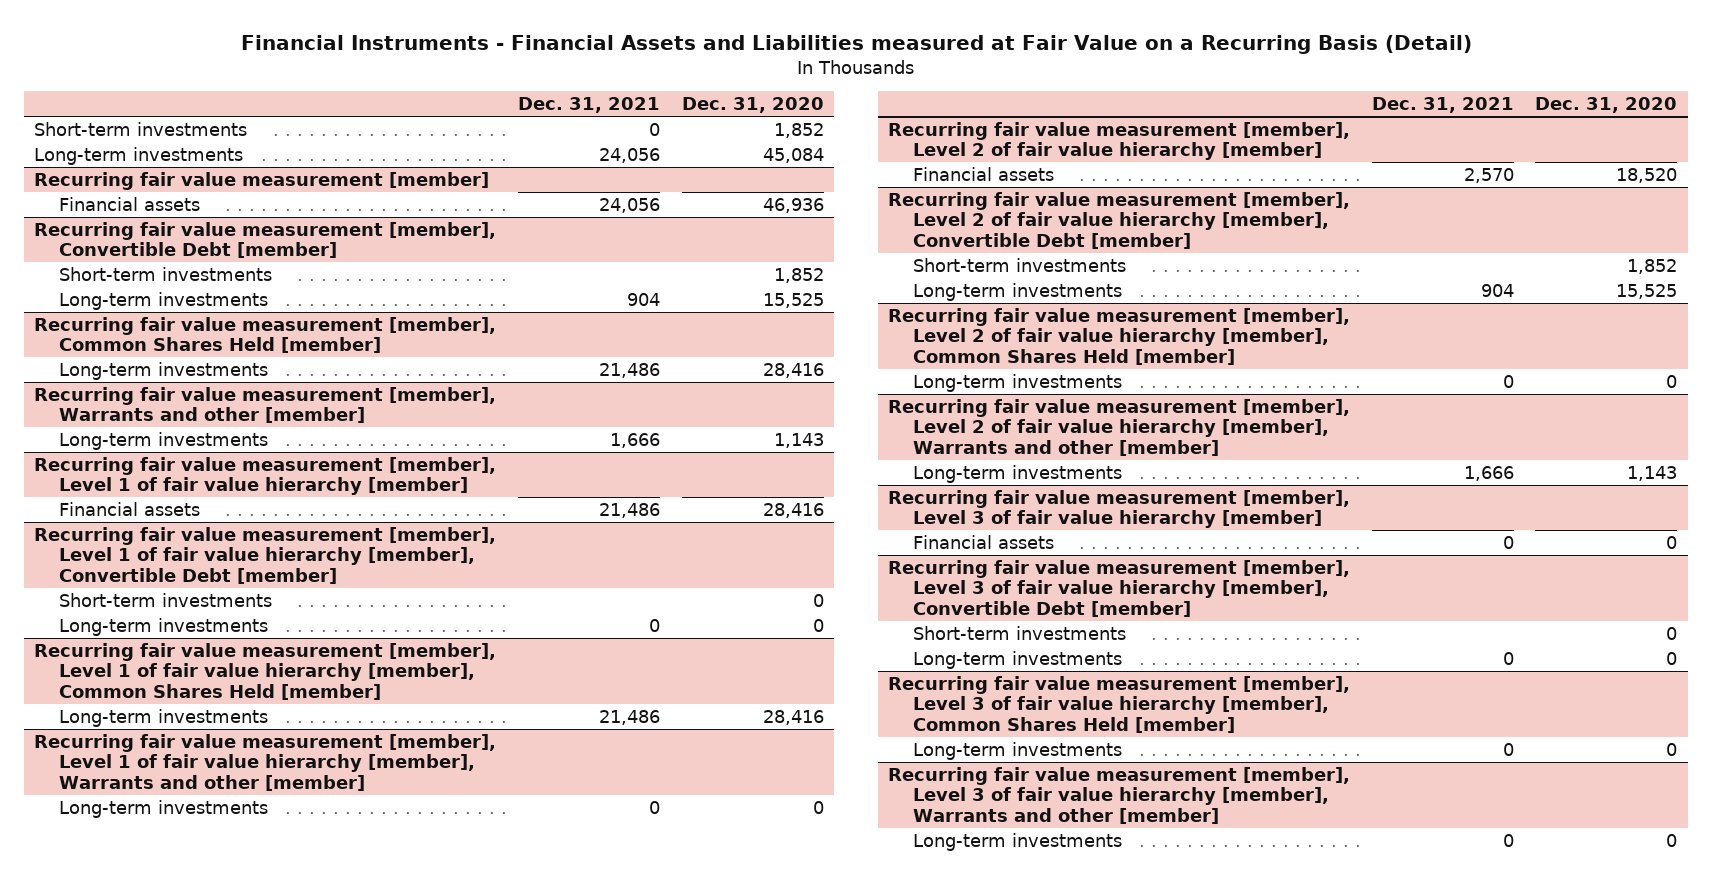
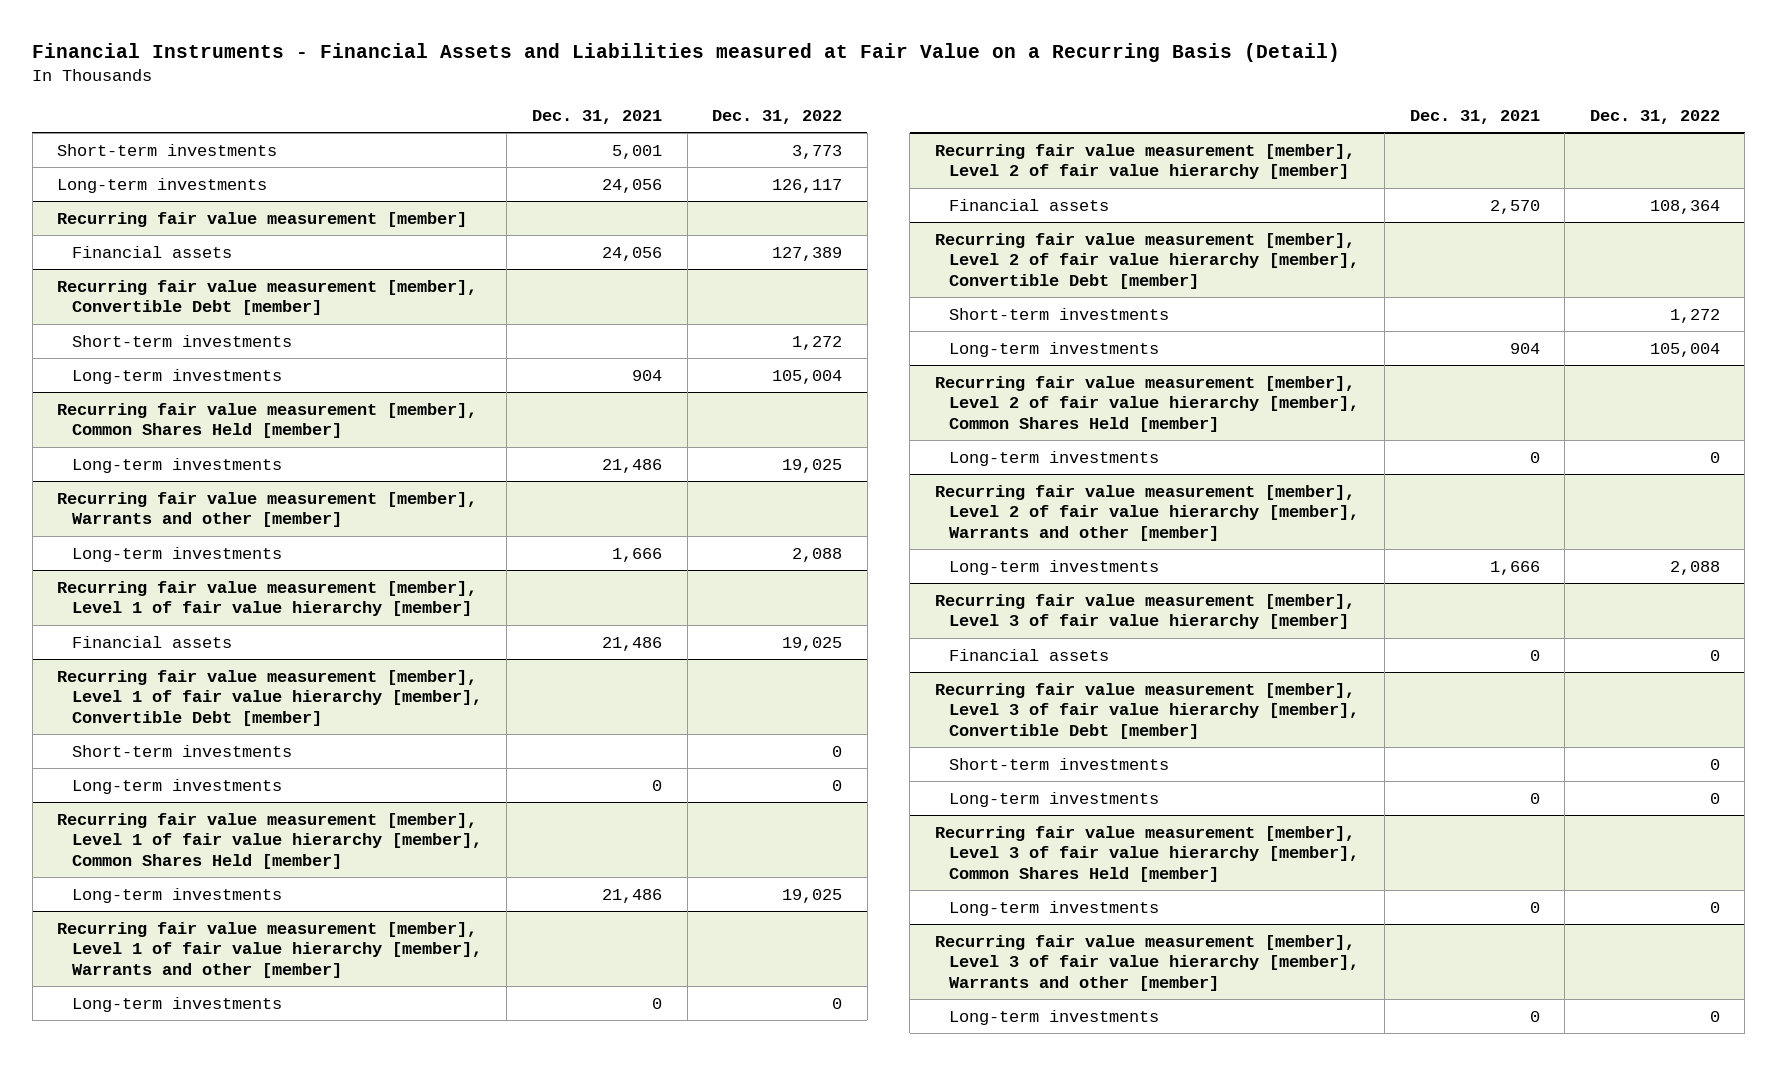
- | Dec. 31, 2021 | Dec. 31, 2020
+ | Dec. 31, 2021 | Dec. 31, 2022
- Short-term investments | 0 | 1,852
+ Short-term investments | 5,001 | 3,773

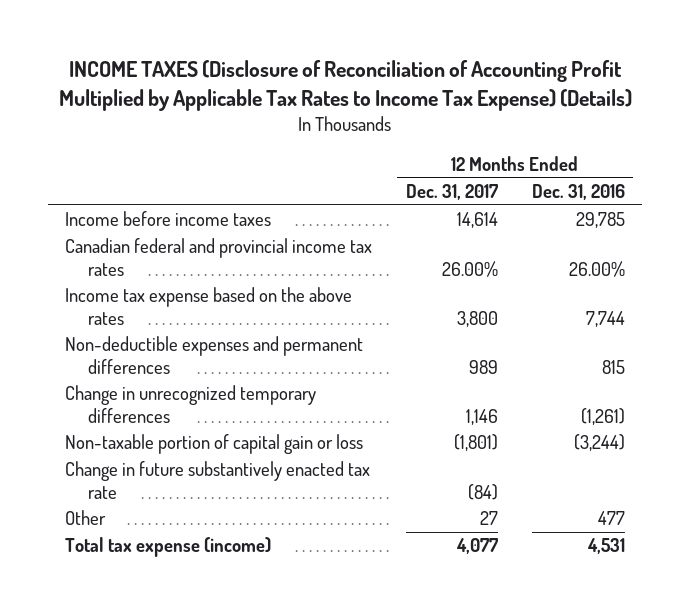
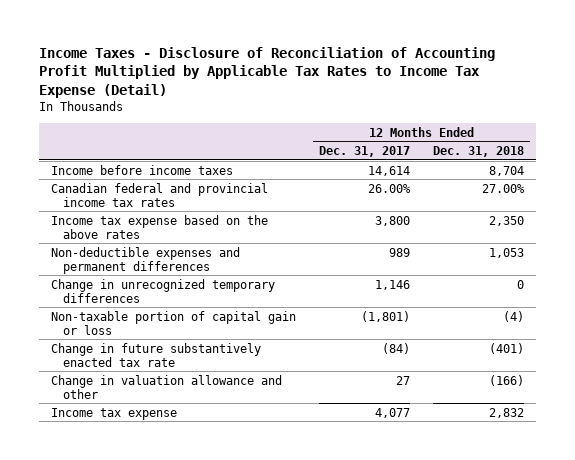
- INCOME TAXES (Disclosure of Reconciliation of Accounting Profit Multiplied by Applicable Tax Rates to Income Tax Expense) (Details)
+ Income Taxes - Disclosure of Reconciliation of Accounting Profit Multiplied by Applicable Tax Rates to Income Tax Expense (Detail)
- | 12 Months Ended Dec. 31, 2017 | 12 Months Ended Dec. 31, 2016
+ | 12 Months Ended Dec. 31, 2017 | 12 Months Ended Dec. 31, 2018
- Other | 27 | 477
- Total tax expense (income) | 4,077 | 4,531
+ Change in valuation allowance and other | 27 | (166)
+ Income tax expense | 4,077 | 2,832

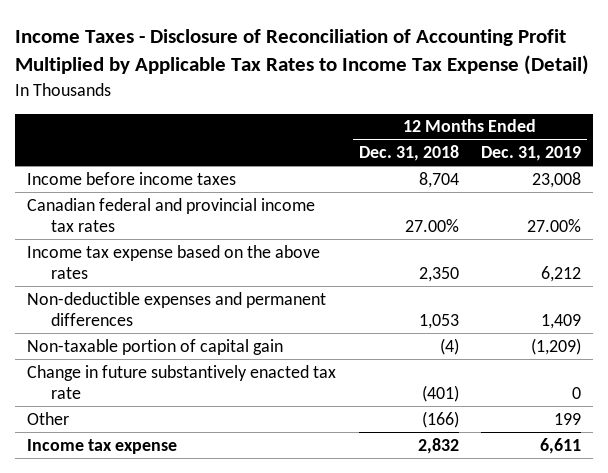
- | 12 Months Ended Dec. 31, 2017 | 12 Months Ended Dec. 31, 2018
+ | 12 Months Ended Dec. 31, 2018 | 12 Months Ended Dec. 31, 2019
- Change in unrecognized temporary differences | 1,146 | 0
- Non-taxable portion of capital gain or loss | (1,801) | (4)
+ Non-taxable portion of capital gain | (4) | (1,209)
- Change in valuation allowance and other | 27 | (166)
+ Other | (166) | 199

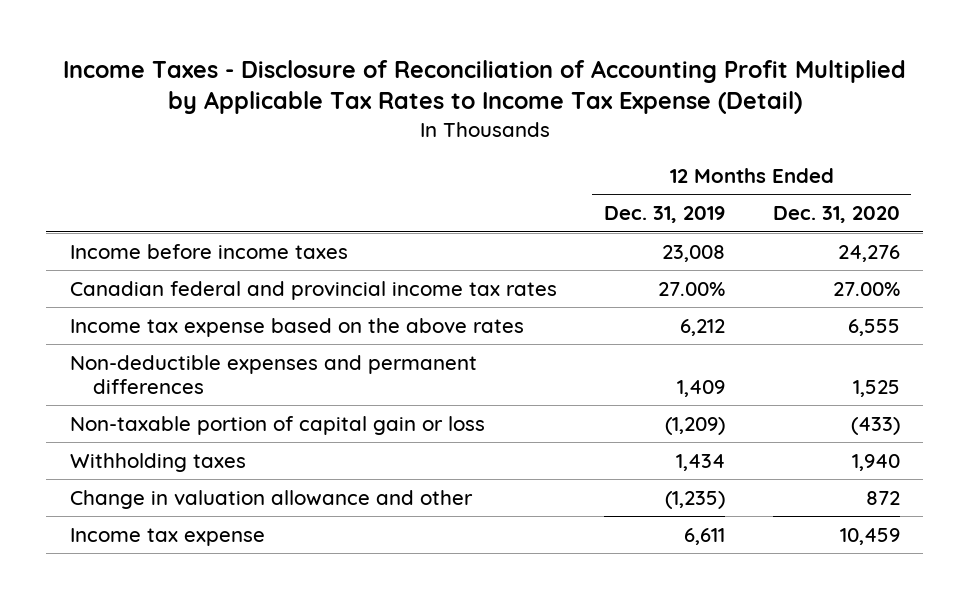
- | 12 Months Ended Dec. 31, 2018 | 12 Months Ended Dec. 31, 2019
+ | 12 Months Ended Dec. 31, 2019 | 12 Months Ended Dec. 31, 2020
- Non-taxable portion of capital gain | (4) | (1,209)
- Change in future substantively enacted tax rate | (401) | 0
- Other | (166) | 199
+ Non-taxable portion of capital gain or loss | (1,209) | (433)
+ Withholding taxes | 1,434 | 1,940
+ Change in valuation allowance and other | (1,235) | 872

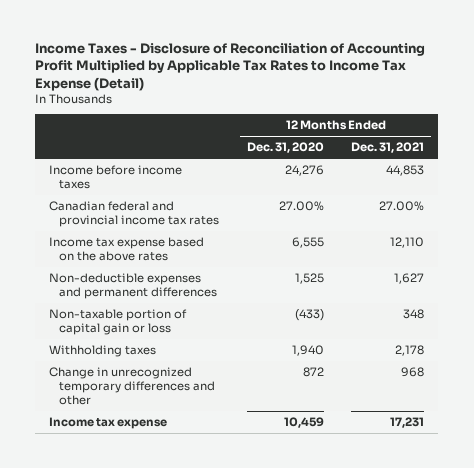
- | 12 Months Ended Dec. 31, 2019 | 12 Months Ended Dec. 31, 2020
+ | 12 Months Ended Dec. 31, 2020 | 12 Months Ended Dec. 31, 2021
- Change in valuation allowance and other | (1,235) | 872
+ Change in unrecognized temporary differences and other | 872 | 968

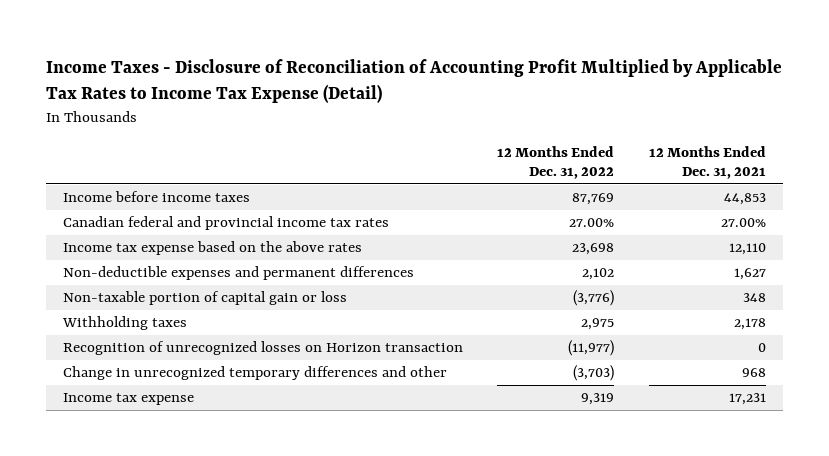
- | 12 Months Ended Dec. 31, 2020 | 12 Months Ended Dec. 31, 2021
+ | 12 Months Ended Dec. 31, 2022 | 12 Months Ended Dec. 31, 2021
+ Recognition of unrecognized losses on Horizon transaction | (11,977) | 0

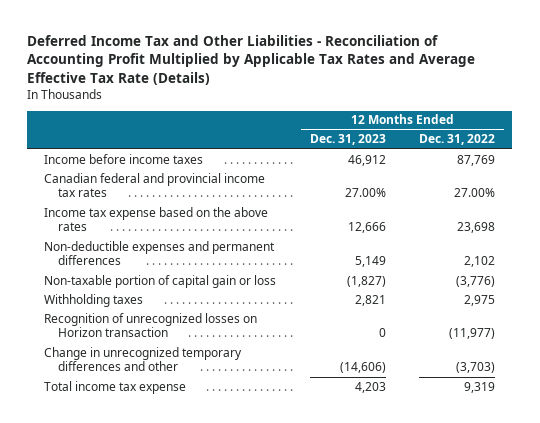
- Income Taxes - Disclosure of Reconciliation of Accounting Profit Multiplied by Applicable Tax Rates to Income Tax Expense (Detail)
+ Deferred Income Tax and Other Liabilities - Reconciliation of Accounting Profit Multiplied by Applicable Tax Rates and Average Effective Tax Rate (Details)
- | 12 Months Ended Dec. 31, 2022 | 12 Months Ended Dec. 31, 2021
+ | 12 Months Ended Dec. 31, 2023 | 12 Months Ended Dec. 31, 2022
- Income tax expense | 9,319 | 17,231
+ Total income tax expense | 4,203 | 9,319

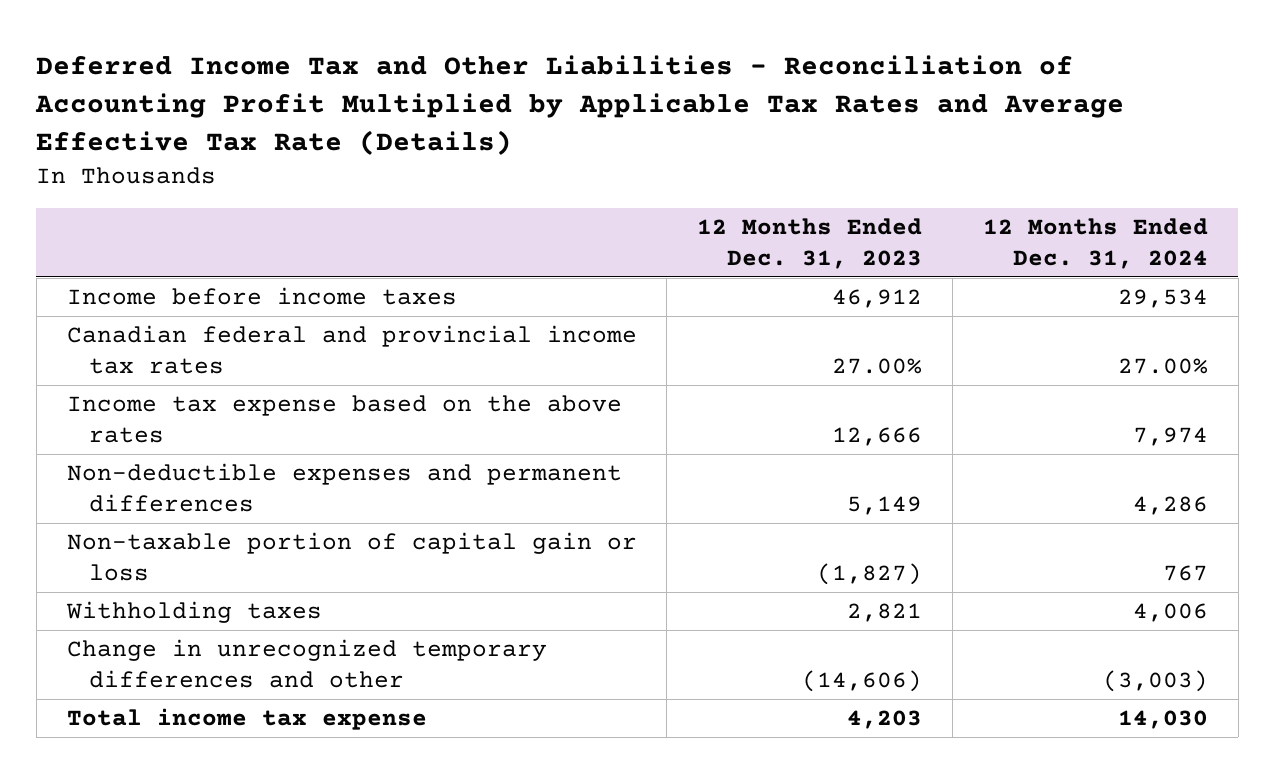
- | 12 Months Ended Dec. 31, 2023 | 12 Months Ended Dec. 31, 2022
+ | 12 Months Ended Dec. 31, 2023 | 12 Months Ended Dec. 31, 2024
- Recognition of unrecognized losses on Horizon transaction | 0 | (11,977)

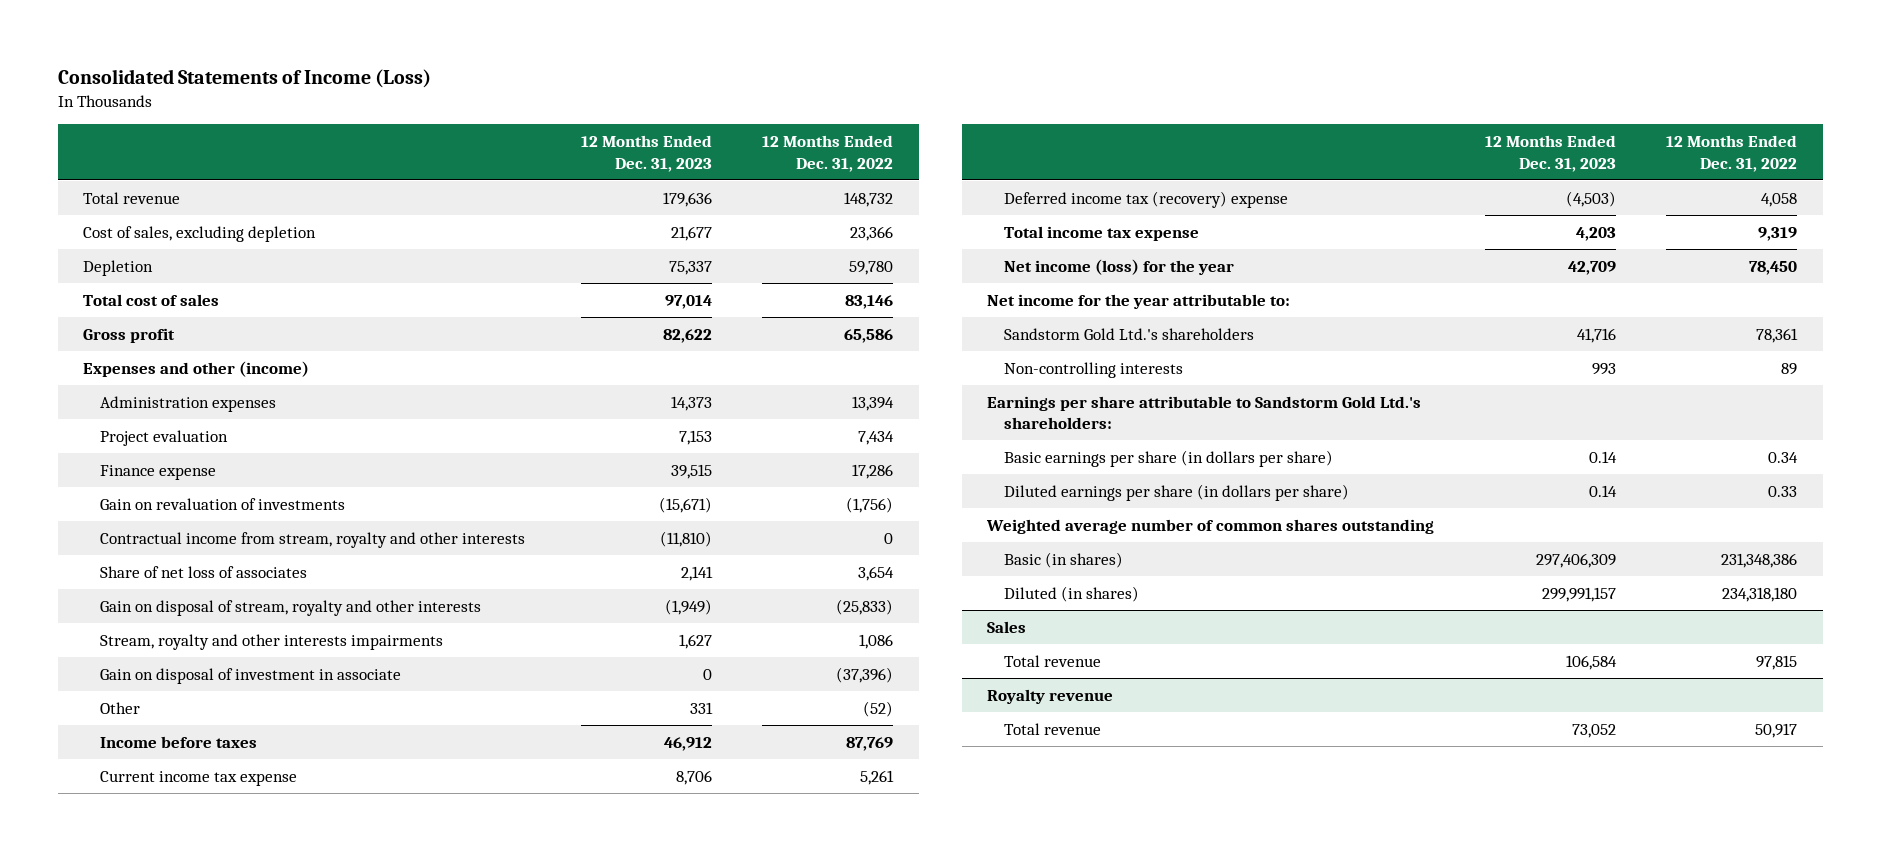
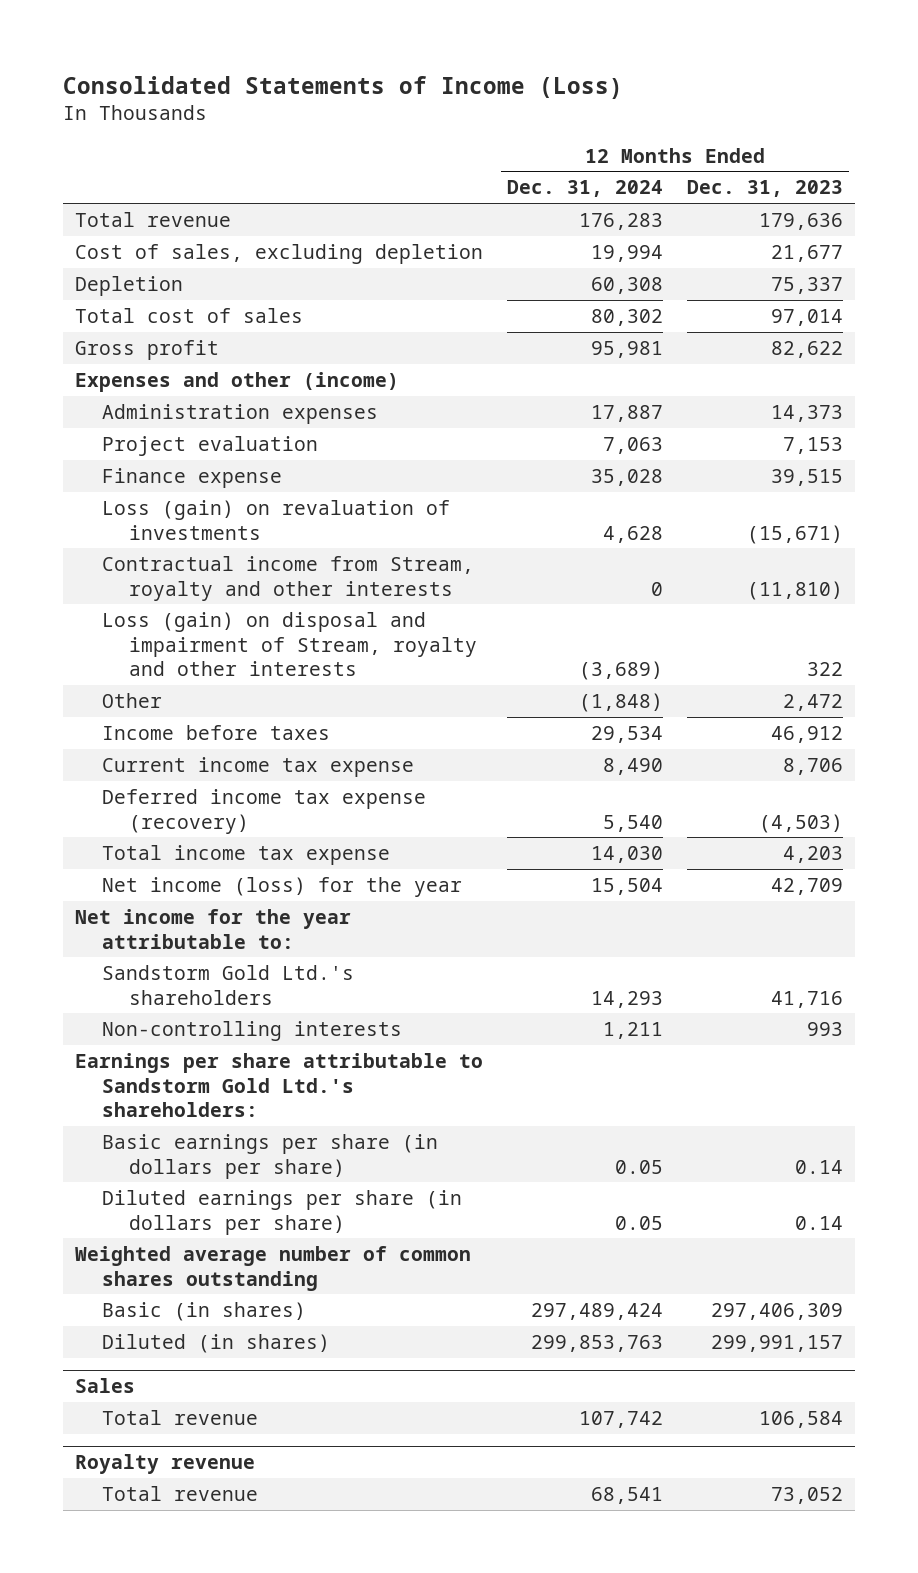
- | 12 Months Ended Dec. 31, 2023 | 12 Months Ended Dec. 31, 2022
+ | 12 Months Ended Dec. 31, 2024 | 12 Months Ended Dec. 31, 2023
- Gain on revaluation of investments | (15,671) | (1,756)
- Contractual income from stream, royalty and other interests | (11,810) | 0
- Share of net loss of associates | 2,141 | 3,654
- Gain on disposal of stream, royalty and other interests | (1,949) | (25,833)
- Stream, royalty and other interests impairments | 1,627 | 1,086
- Gain on disposal of investment in associate | 0 | (37,396)
- Other | 331 | (52)
+ Loss (gain) on revaluation of investments | 4,628 | (15,671)
+ Contractual income from Stream, royalty and other interests | 0 | (11,810)
+ Loss (gain) on disposal and impairment of Stream, royalty and other interests | (3,689) | 322
+ Other | (1,848) | 2,472
- Deferred income tax (recovery) expense | (4,503) | 4,058
+ Deferred income tax expense (recovery) | 5,540 | (4,503)

